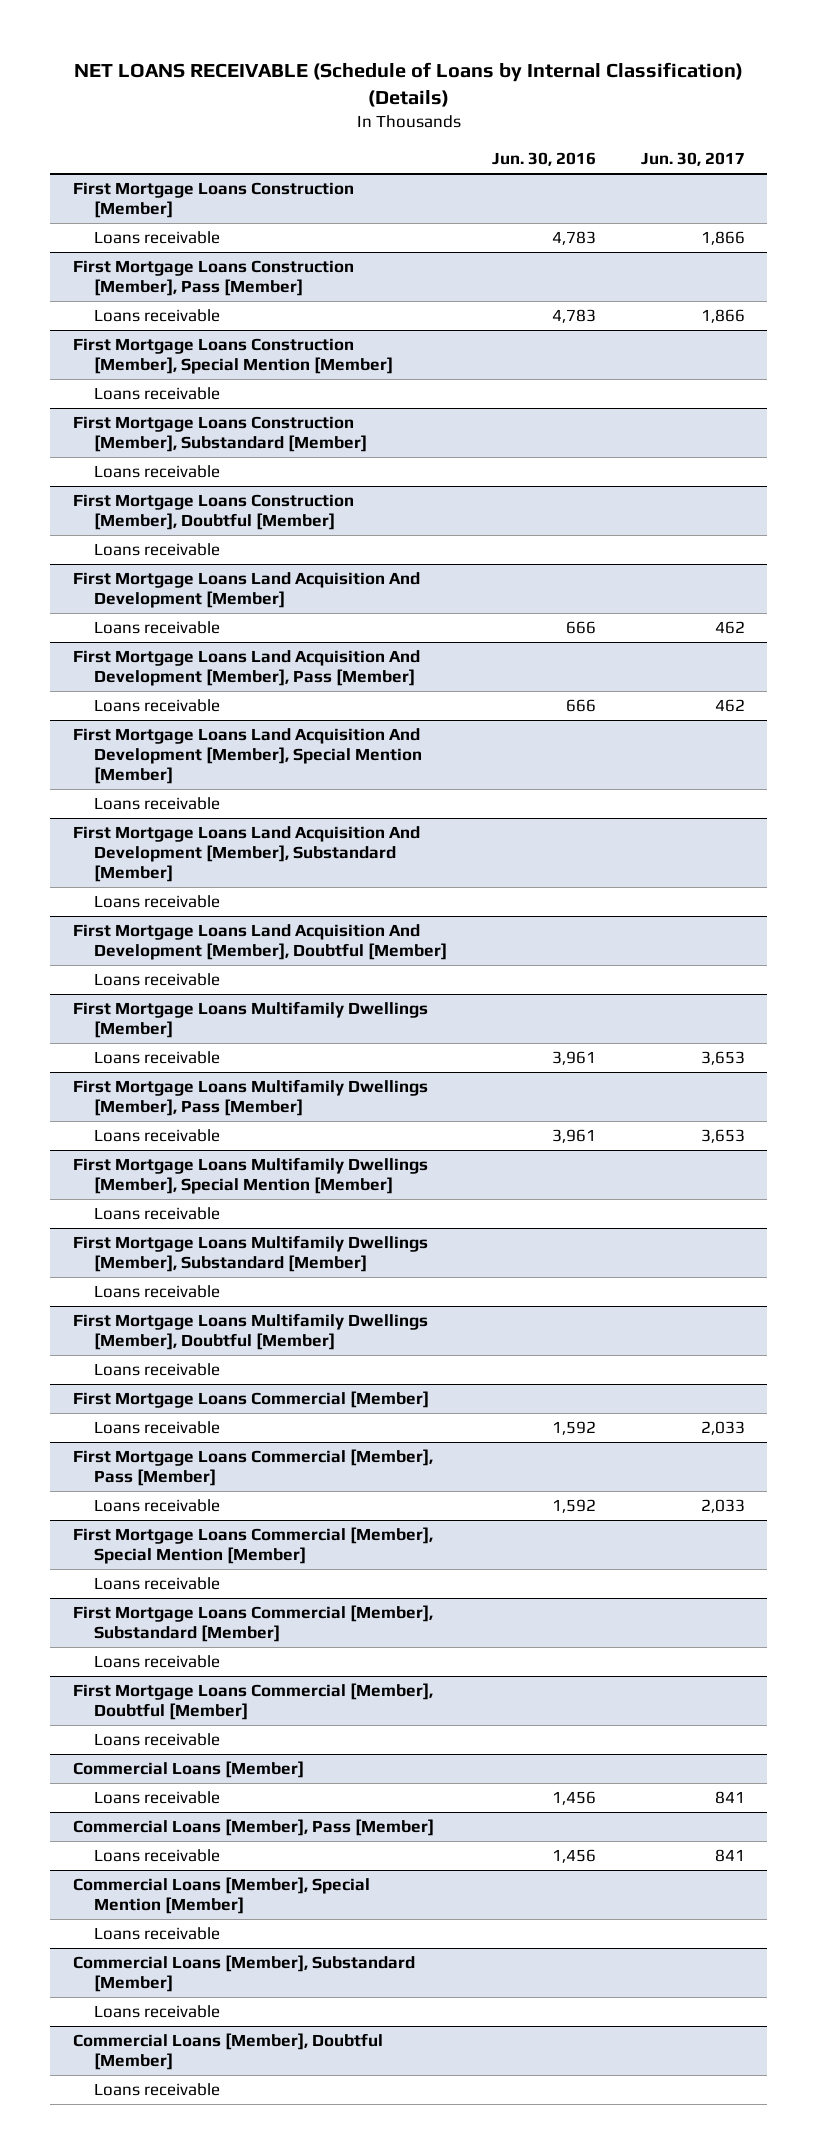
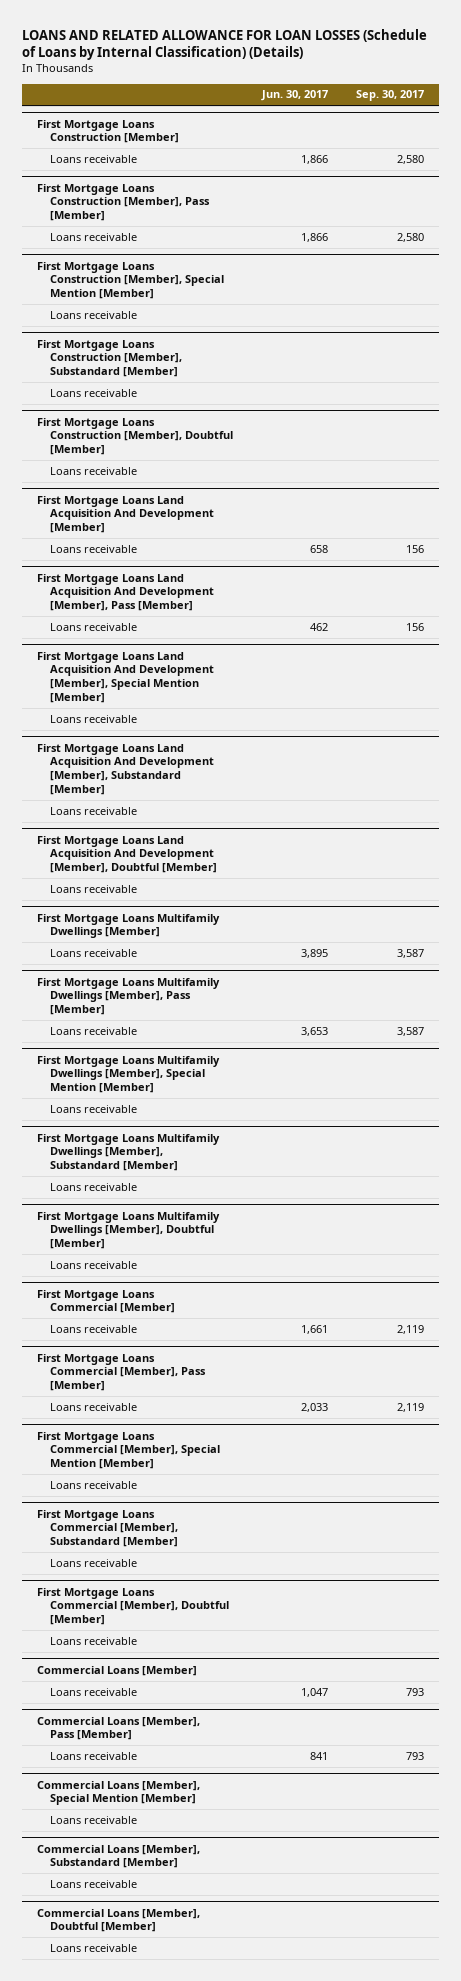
- NET LOANS RECEIVABLE (Schedule of Loans by Internal Classification) (Details)
+ LOANS AND RELATED ALLOWANCE FOR LOAN LOSSES (Schedule of Loans by Internal Classification) (Details)
- | Jun. 30, 2016 | Jun. 30, 2017
+ | Jun. 30, 2017 | Sep. 30, 2017
@ First Mortgage Loans Land Acquisition And Development [Member]
- Loans receivable | 666 | 462
+ Loans receivable | 658 | 156
@ First Mortgage Loans Multifamily Dwellings [Member]
- Loans receivable | 3,961 | 3,653
+ Loans receivable | 3,895 | 3,587
@ First Mortgage Loans Commercial [Member]
- Loans receivable | 1,592 | 2,033
+ Loans receivable | 1,661 | 2,119
@ Commercial Loans [Member]
- Loans receivable | 1,456 | 841
+ Loans receivable | 1,047 | 793

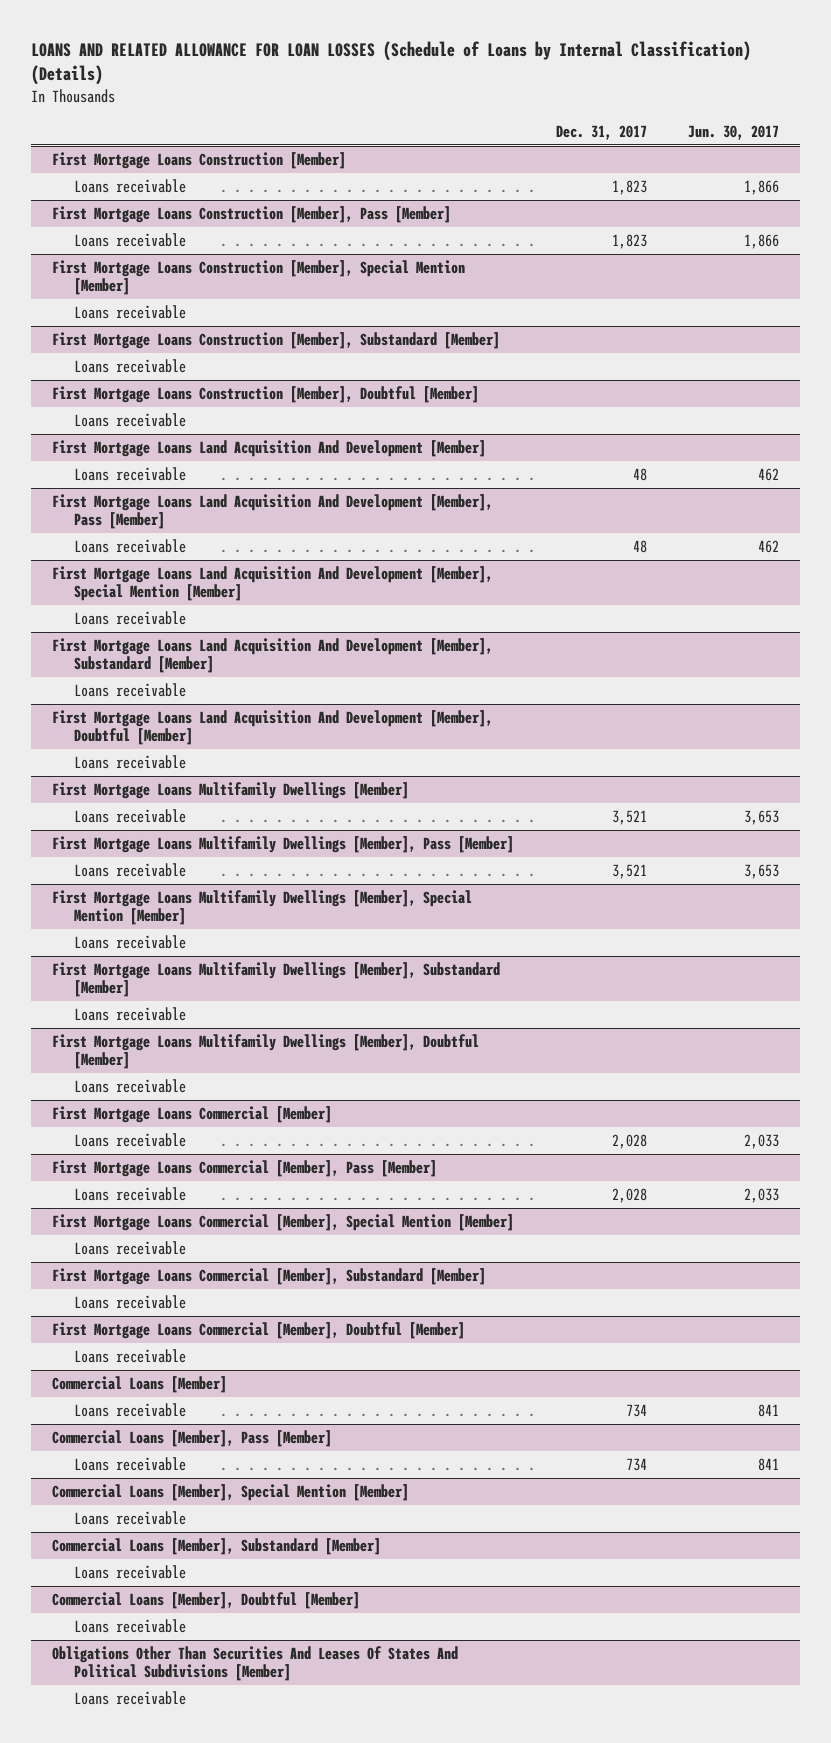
- | Jun. 30, 2017 | Sep. 30, 2017
+ | Dec. 31, 2017 | Jun. 30, 2017
@ First Mortgage Loans Land Acquisition And Development [Member]
- Loans receivable | 658 | 156
+ Loans receivable | 48 | 462
@ First Mortgage Loans Multifamily Dwellings [Member]
- Loans receivable | 3,895 | 3,587
+ Loans receivable | 3,521 | 3,653
@ First Mortgage Loans Commercial [Member]
- Loans receivable | 1,661 | 2,119
+ Loans receivable | 2,028 | 2,033
@ Commercial Loans [Member]
- Loans receivable | 1,047 | 793
+ Loans receivable | 734 | 841
+ Obligations Other Than Securities And Leases Of States And Political Subdivisions [Member]
+ Loans receivable

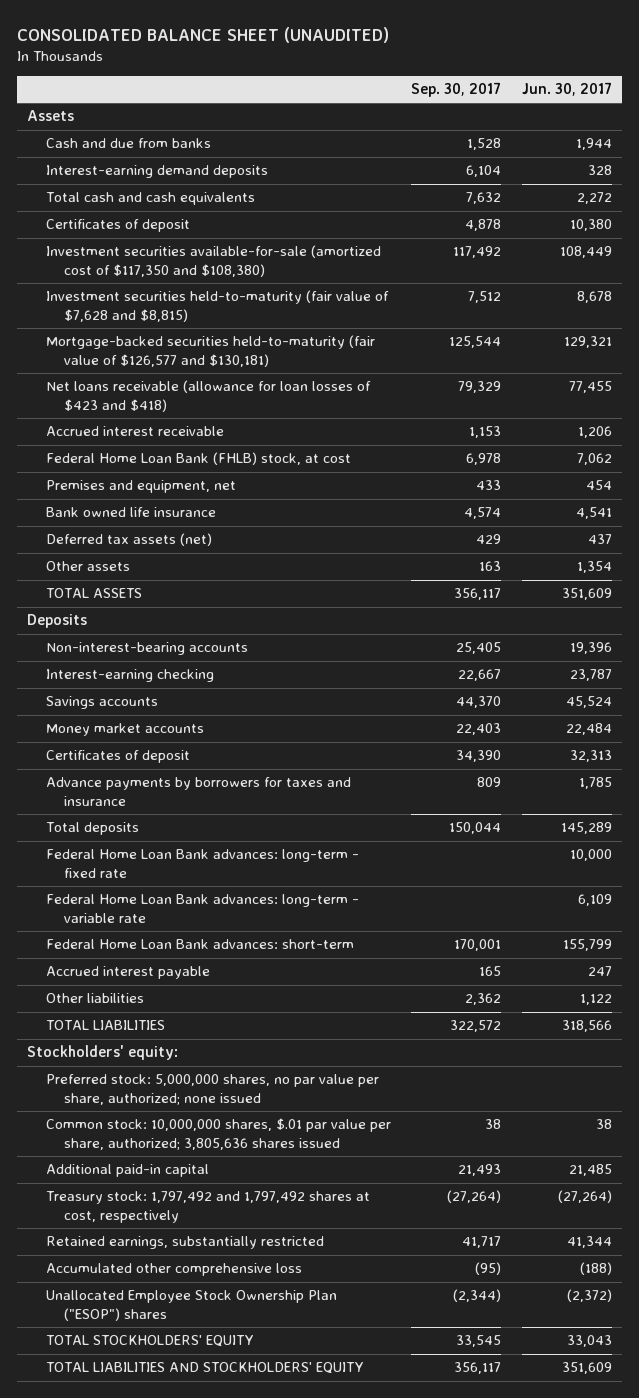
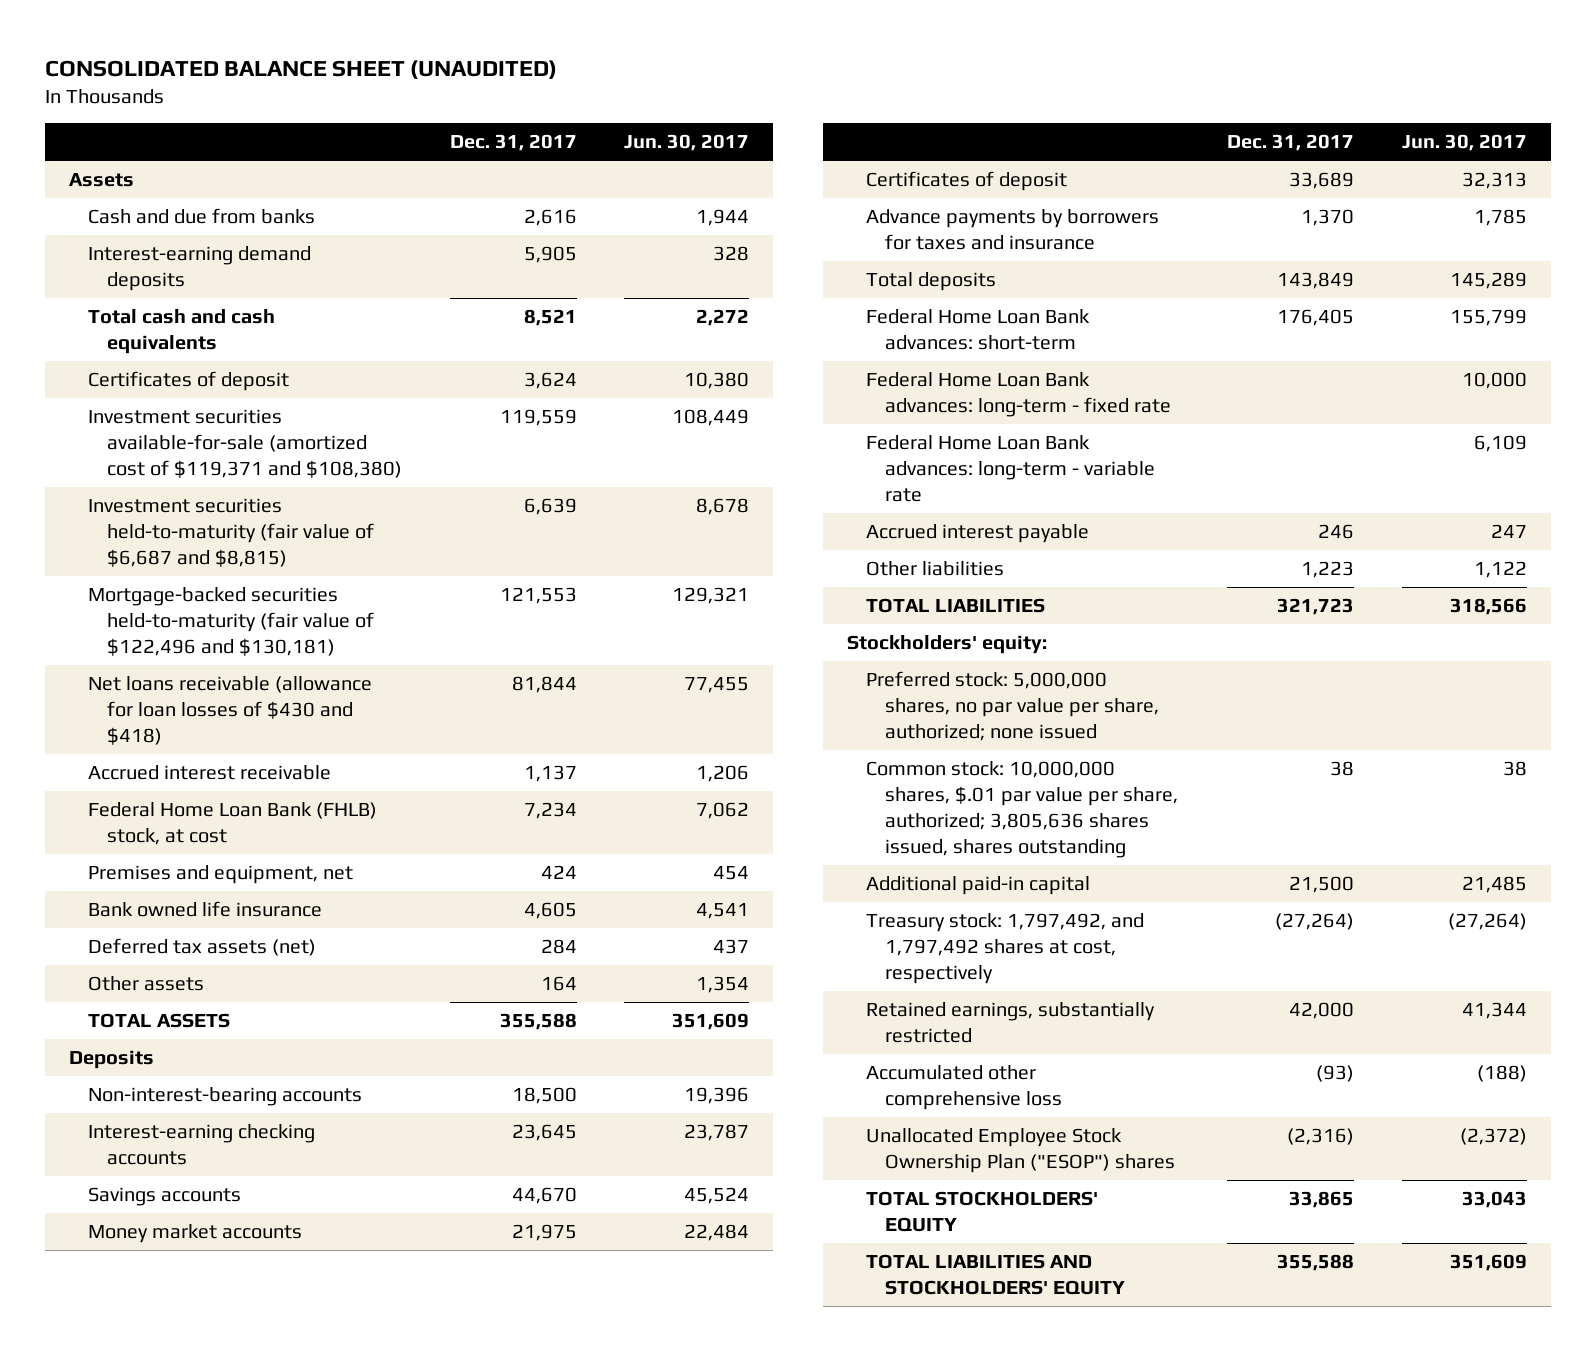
- | Sep. 30, 2017 | Jun. 30, 2017
+ | Dec. 31, 2017 | Jun. 30, 2017
- Investment securities available-for-sale (amortized cost of $117,350 and $108,380) | 117,492 | 108,449
- Investment securities held-to-maturity (fair value of $7,628 and $8,815) | 7,512 | 8,678
- Mortgage-backed securities held-to-maturity (fair value of $126,577 and $130,181) | 125,544 | 129,321
- Net loans receivable (allowance for loan losses of $423 and $418) | 79,329 | 77,455
+ Investment securities available-for-sale (amortized cost of $119,371 and $108,380) | 119,559 | 108,449
+ Investment securities held-to-maturity (fair value of $6,687 and $8,815) | 6,639 | 8,678
+ Mortgage-backed securities held-to-maturity (fair value of $122,496 and $130,181) | 121,553 | 129,321
+ Net loans receivable (allowance for loan losses of $430 and $418) | 81,844 | 77,455
- Interest-earning checking | 22,667 | 23,787
+ Interest-earning checking accounts | 23,645 | 23,787
moved up: Federal Home Loan Bank advances: short-term | 176,405 | 155,799
- Common stock: 10,000,000 shares, $.01 par value per share, authorized; 3,805,636 shares issued | 38 | 38
+ Common stock: 10,000,000 shares, $.01 par value per share, authorized; 3,805,636 shares issued, shares outstanding | 38 | 38
- Treasury stock: 1,797,492 and 1,797,492 shares at cost, respectively | (27,264) | (27,264)
+ Treasury stock: 1,797,492, and 1,797,492 shares at cost, respectively | (27,264) | (27,264)

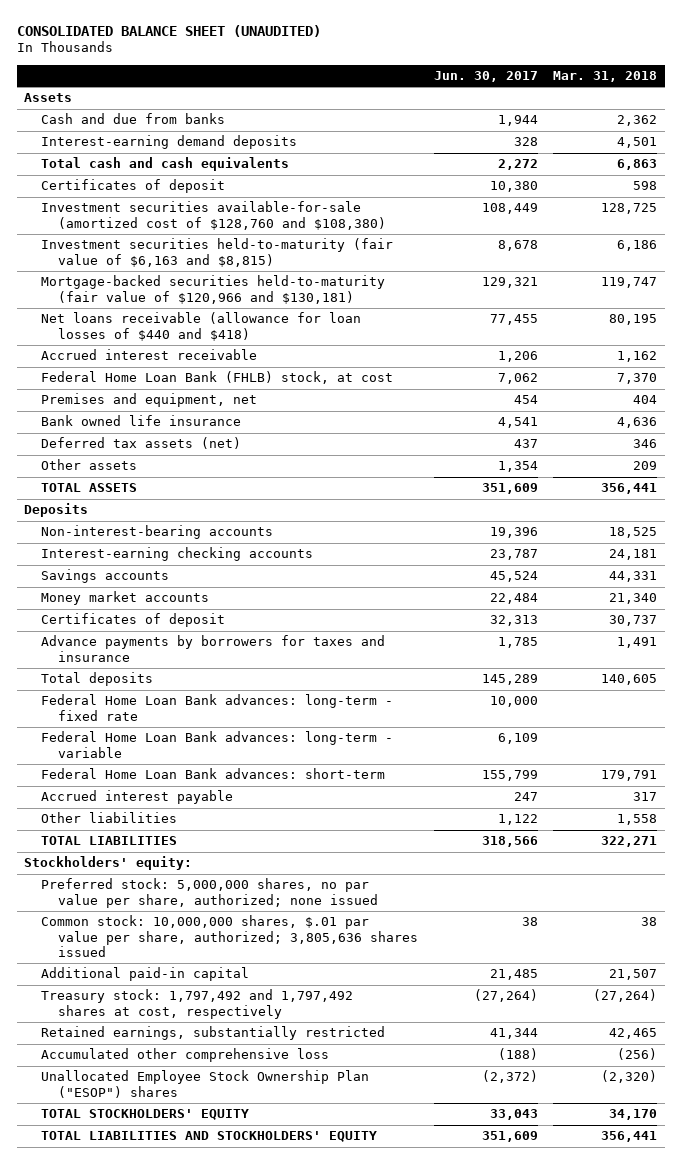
- | Dec. 31, 2017 | Jun. 30, 2017
+ | Jun. 30, 2017 | Mar. 31, 2018
- Investment securities available-for-sale (amortized cost of $119,371 and $108,380) | 119,559 | 108,449
- Investment securities held-to-maturity (fair value of $6,687 and $8,815) | 6,639 | 8,678
- Mortgage-backed securities held-to-maturity (fair value of $122,496 and $130,181) | 121,553 | 129,321
- Net loans receivable (allowance for loan losses of $430 and $418) | 81,844 | 77,455
+ Investment securities available-for-sale (amortized cost of $128,760 and $108,380) | 108,449 | 128,725
+ Investment securities held-to-maturity (fair value of $6,163 and $8,815) | 8,678 | 6,186
+ Mortgage-backed securities held-to-maturity (fair value of $120,966 and $130,181) | 129,321 | 119,747
+ Net loans receivable (allowance for loan losses of $440 and $418) | 77,455 | 80,195
- Federal Home Loan Bank advances: long-term - variable rate | | 6,109
+ Federal Home Loan Bank advances: long-term - variable | 6,109 |
moved down: Federal Home Loan Bank advances: short-term | 155,799 | 179,791
- Common stock: 10,000,000 shares, $.01 par value per share, authorized; 3,805,636 shares issued, shares outstanding | 38 | 38
+ Common stock: 10,000,000 shares, $.01 par value per share, authorized; 3,805,636 shares issued | 38 | 38
- Treasury stock: 1,797,492, and 1,797,492 shares at cost, respectively | (27,264) | (27,264)
+ Treasury stock: 1,797,492 and 1,797,492 shares at cost, respectively | (27,264) | (27,264)

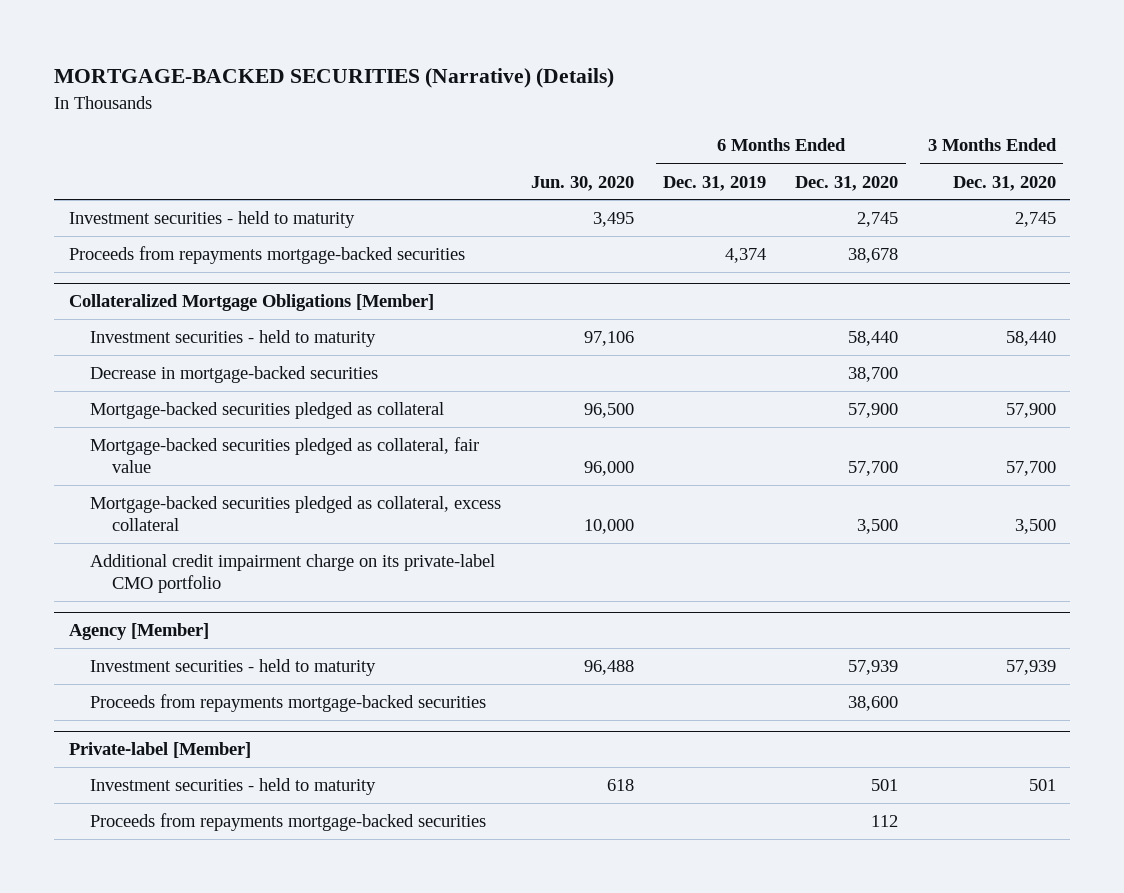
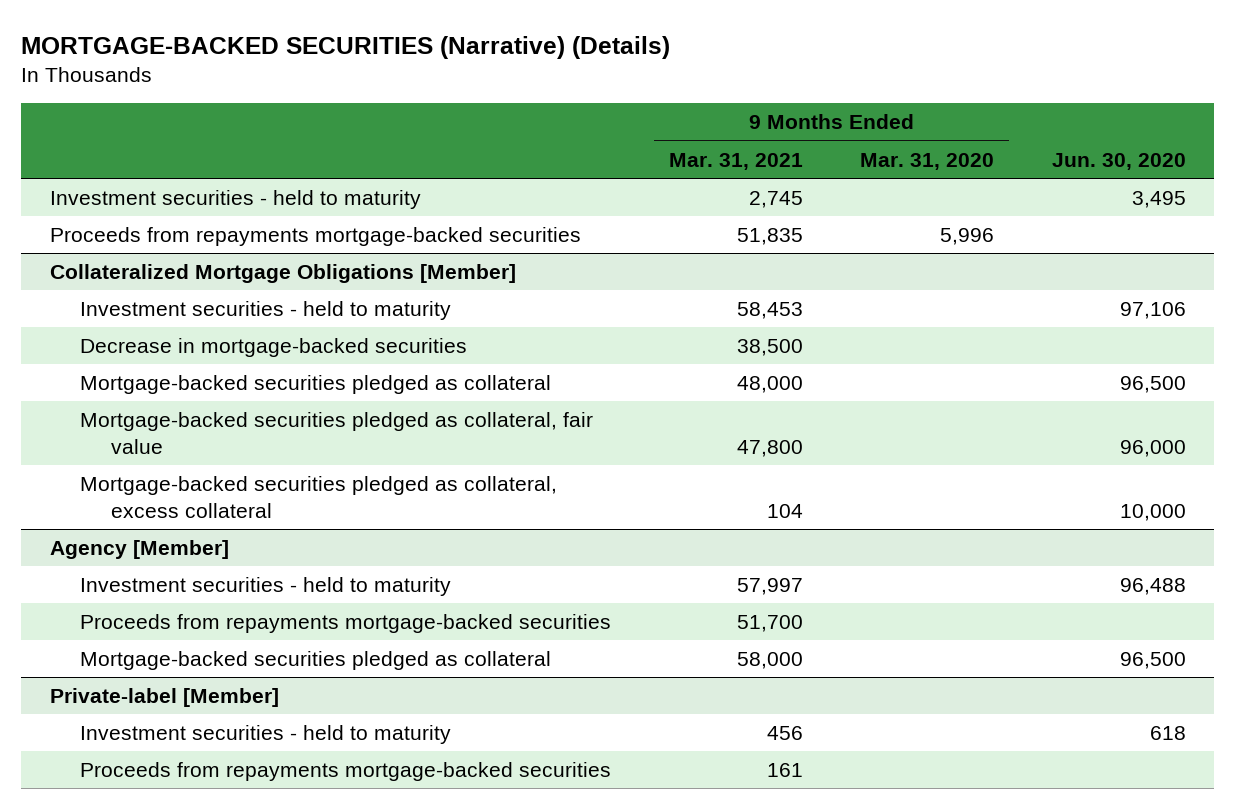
- | Jun. 30, 2020 | 6 Months Ended Dec. 31, 2019 | 6 Months Ended Dec. 31, 2020 | 3 Months Ended Dec. 31, 2020
+ | 9 Months Ended Mar. 31, 2021 | 9 Months Ended Mar. 31, 2020 | Jun. 30, 2020
@ Collateralized Mortgage Obligations [Member]
- Additional credit impairment charge on its private-label CMO portfolio
@ Agency [Member]
+ Mortgage-backed securities pledged as collateral | 58,000 | | 96,500

